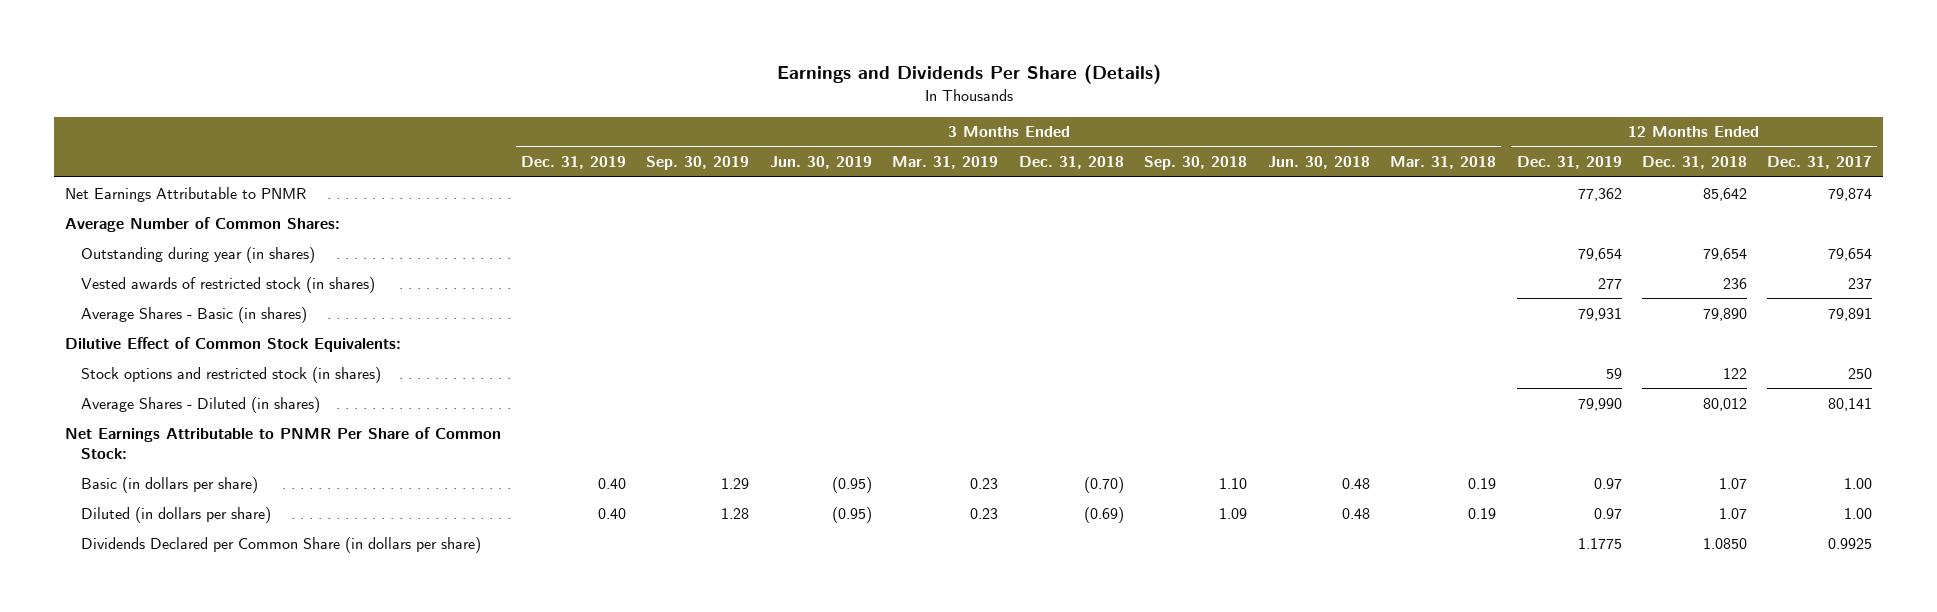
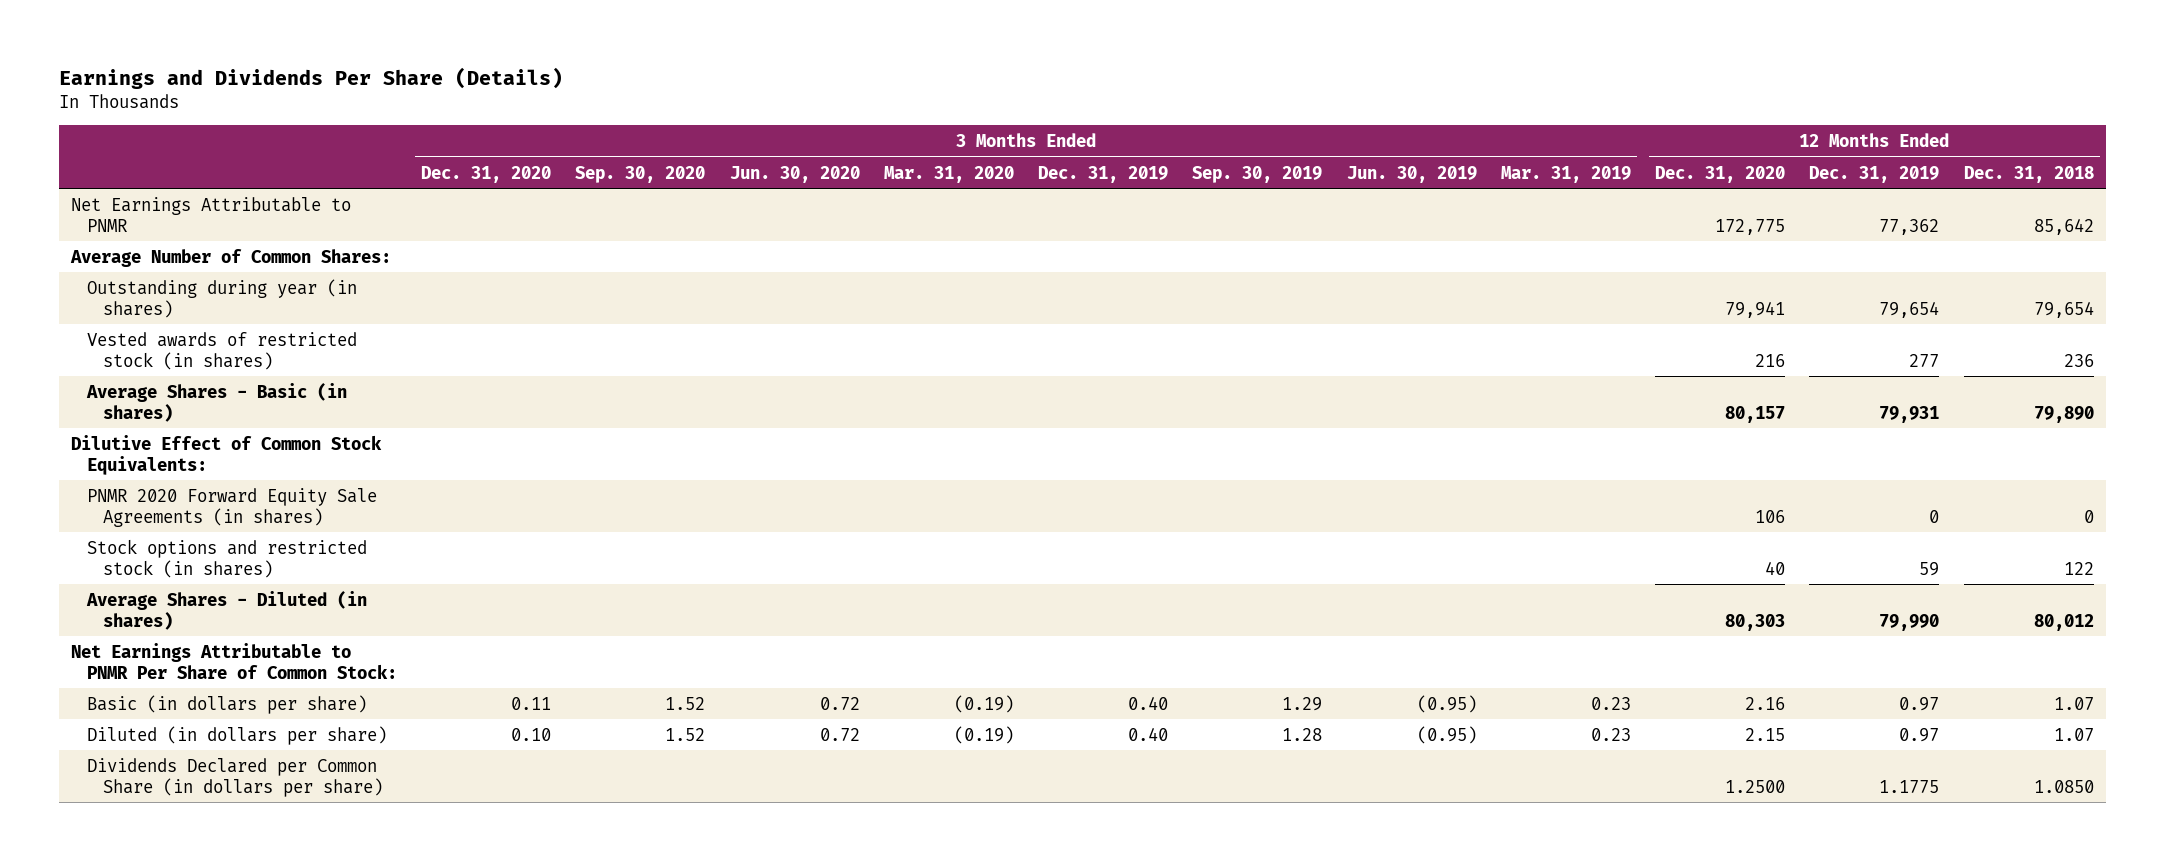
- | 3 Months Ended Dec. 31, 2019 | 3 Months Ended Sep. 30, 2019 | 3 Months Ended Jun. 30, 2019 | 3 Months Ended Mar. 31, 2019 | 3 Months Ended Dec. 31, 2018 | 3 Months Ended Sep. 30, 2018 | 3 Months Ended Jun. 30, 2018 | 3 Months Ended Mar. 31, 2018 | 12 Months Ended Dec. 31, 2019 | 12 Months Ended Dec. 31, 2018 | 12 Months Ended Dec. 31, 2017
+ | 3 Months Ended Dec. 31, 2020 | 3 Months Ended Sep. 30, 2020 | 3 Months Ended Jun. 30, 2020 | 3 Months Ended Mar. 31, 2020 | 3 Months Ended Dec. 31, 2019 | 3 Months Ended Sep. 30, 2019 | 3 Months Ended Jun. 30, 2019 | 3 Months Ended Mar. 31, 2019 | 12 Months Ended Dec. 31, 2020 | 12 Months Ended Dec. 31, 2019 | 12 Months Ended Dec. 31, 2018
+ PNMR 2020 Forward Equity Sale Agreements (in shares) | | | | | | | | | 106 | 0 | 0

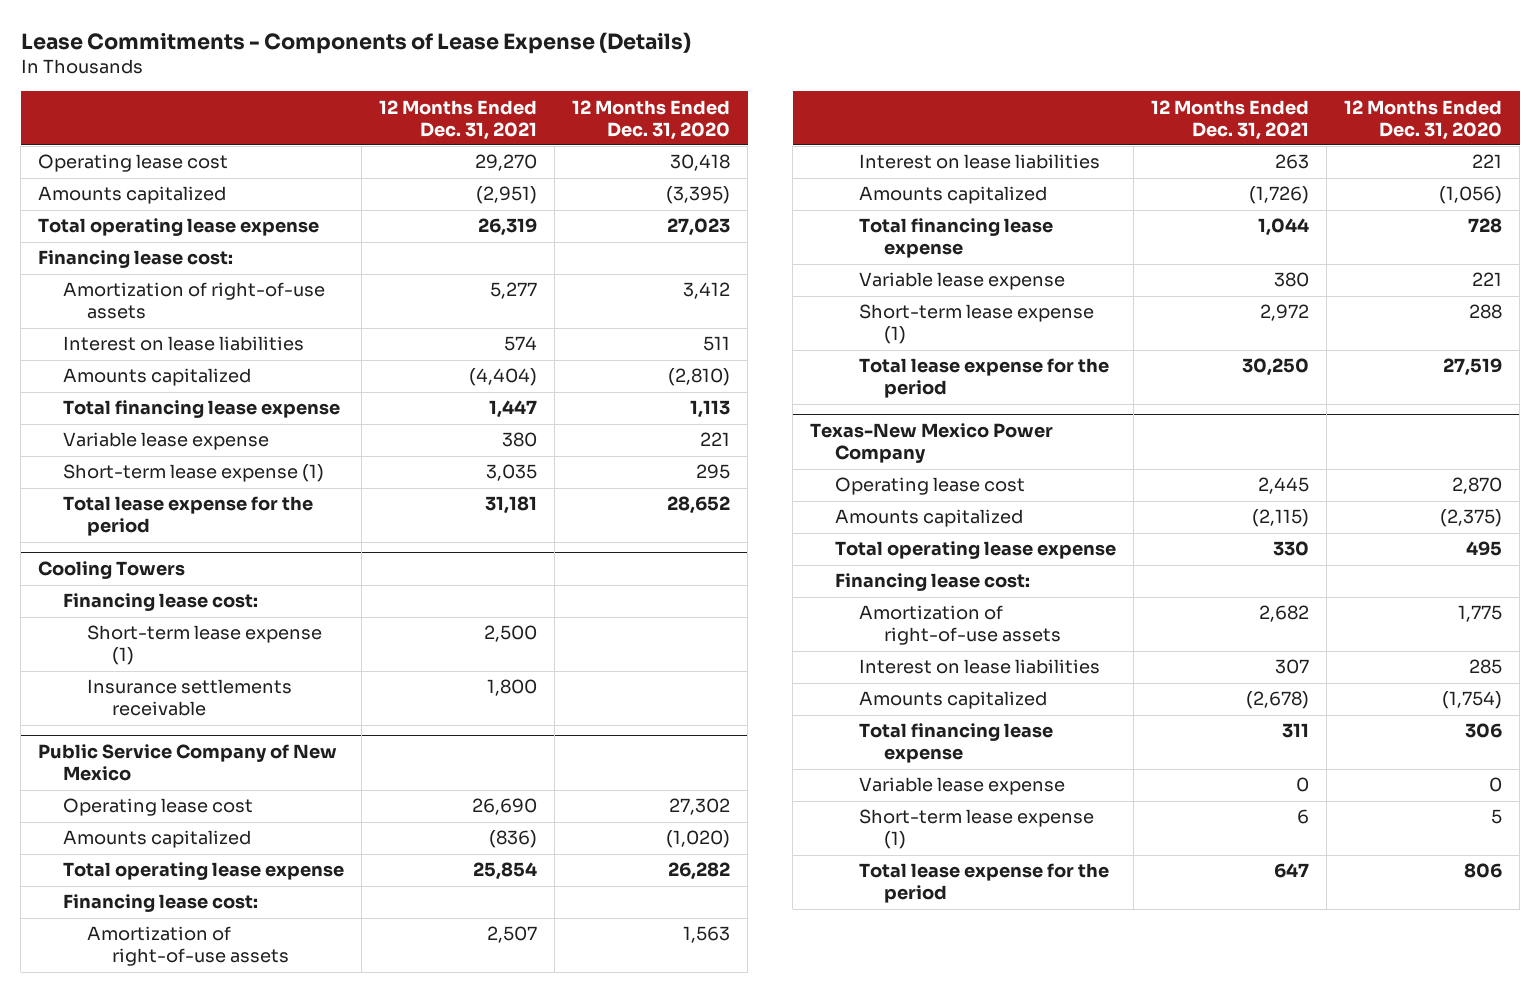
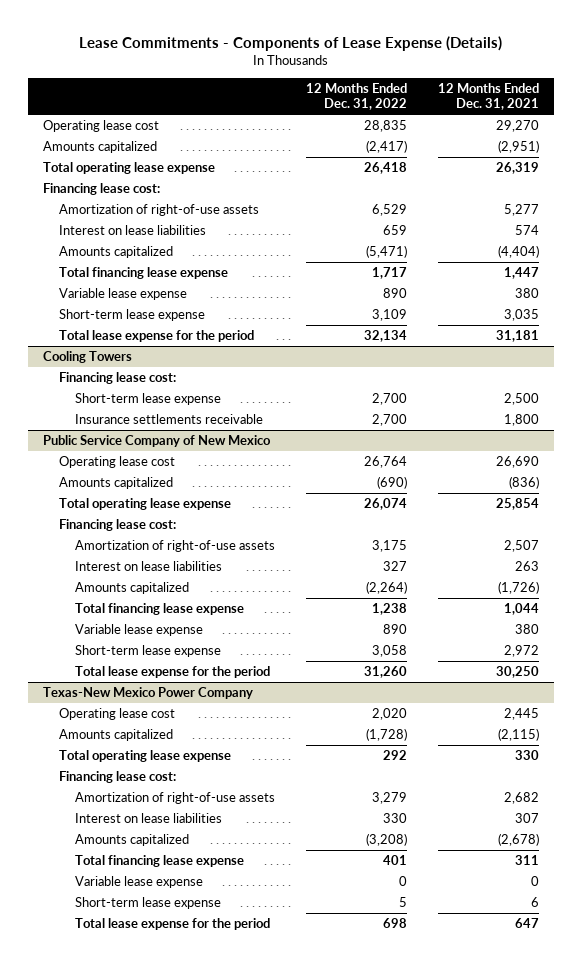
- | 12 Months Ended Dec. 31, 2021 | 12 Months Ended Dec. 31, 2020
+ | 12 Months Ended Dec. 31, 2022 | 12 Months Ended Dec. 31, 2021
- Short-term lease expense (1) | 3,035 | 295
+ Short-term lease expense | 3,109 | 3,035
@ Cooling Towers
- Short-term lease expense (1) | 2,500 |
+ Short-term lease expense | 2,700 | 2,500
@ Public Service Company of New Mexico
- Short-term lease expense (1) | 2,972 | 288
+ Short-term lease expense | 3,058 | 2,972
@ Texas-New Mexico Power Company
- Short-term lease expense (1) | 6 | 5
+ Short-term lease expense | 5 | 6

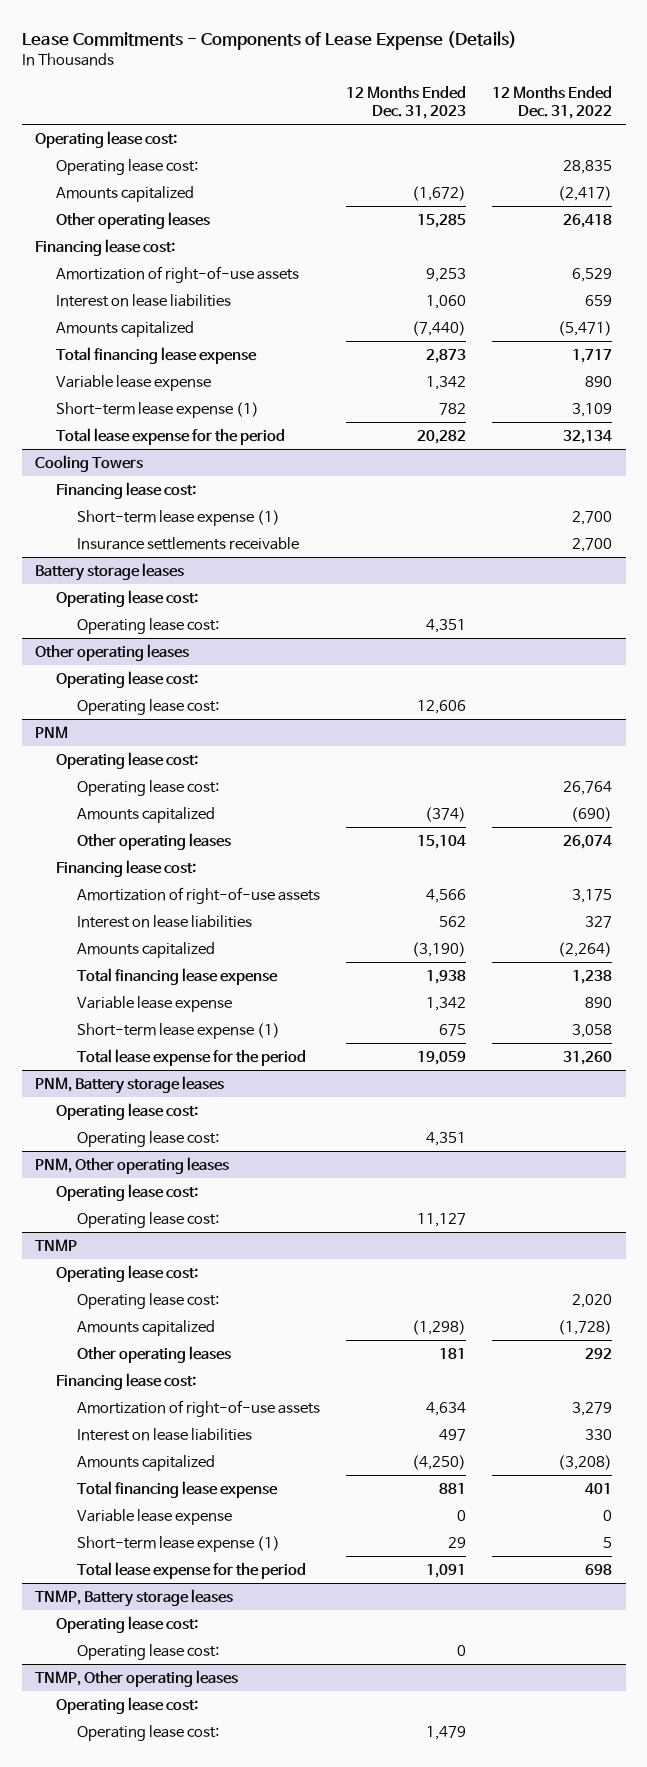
- | 12 Months Ended Dec. 31, 2022 | 12 Months Ended Dec. 31, 2021
+ | 12 Months Ended Dec. 31, 2023 | 12 Months Ended Dec. 31, 2022
- Operating lease cost | 28,835 | 29,270
+ Operating lease cost:
+ Operating lease cost: | | 28,835
- Total operating lease expense | 26,418 | 26,319
+ Other operating leases | 15,285 | 26,418
- Short-term lease expense | 3,109 | 3,035
+ Short-term lease expense (1) | 782 | 3,109
@ Cooling Towers
- Short-term lease expense | 2,700 | 2,500
+ Short-term lease expense (1) | | 2,700
- Public Service Company of New Mexico
- Operating lease cost | 26,764 | 26,690
+ Battery storage leases
+ Operating lease cost:
+ Operating lease cost: | 4,351 |
+ Other operating leases
+ Operating lease cost:
+ Operating lease cost: | 12,606 |
+ PNM
+ Operating lease cost:
+ Operating lease cost: | | 26,764
- Total operating lease expense | 26,074 | 25,854
+ Other operating leases | 15,104 | 26,074
- Short-term lease expense | 3,058 | 2,972
+ Short-term lease expense (1) | 675 | 3,058
- Texas-New Mexico Power Company
- Operating lease cost | 2,020 | 2,445
+ PNM, Battery storage leases
+ Operating lease cost:
+ Operating lease cost: | 4,351 |
+ PNM, Other operating leases
+ Operating lease cost:
+ Operating lease cost: | 11,127 |
+ TNMP
+ Operating lease cost:
+ Operating lease cost: | | 2,020
- Total operating lease expense | 292 | 330
+ Other operating leases | 181 | 292
- Short-term lease expense | 5 | 6
+ Short-term lease expense (1) | 29 | 5
+ TNMP, Battery storage leases
+ Operating lease cost:
+ Operating lease cost: | 0 |
+ TNMP, Other operating leases
+ Operating lease cost:
+ Operating lease cost: | 1,479 |

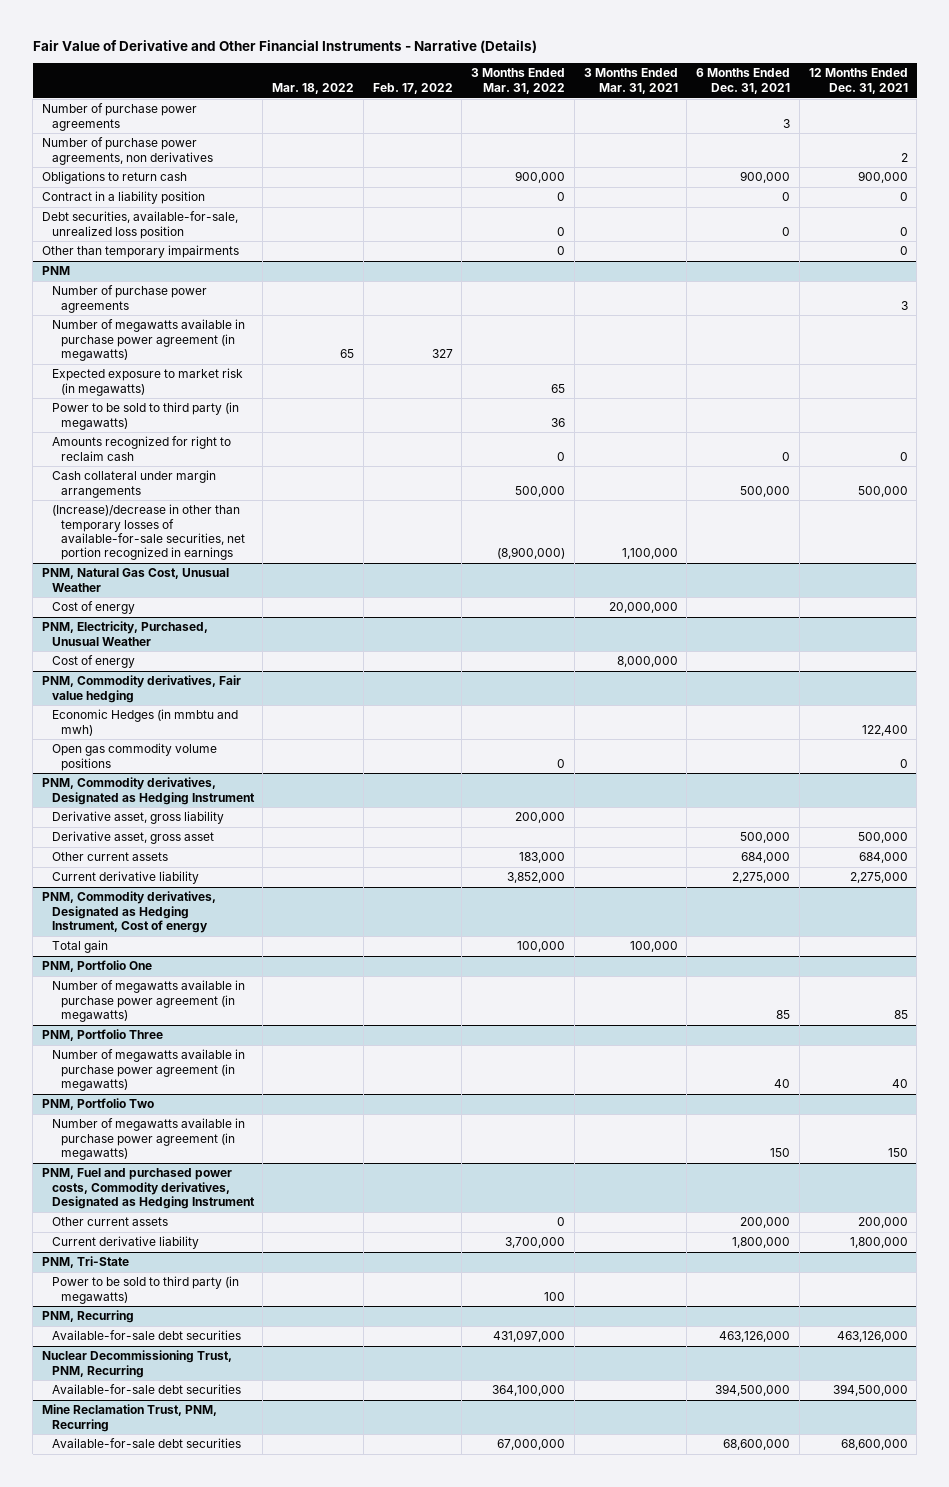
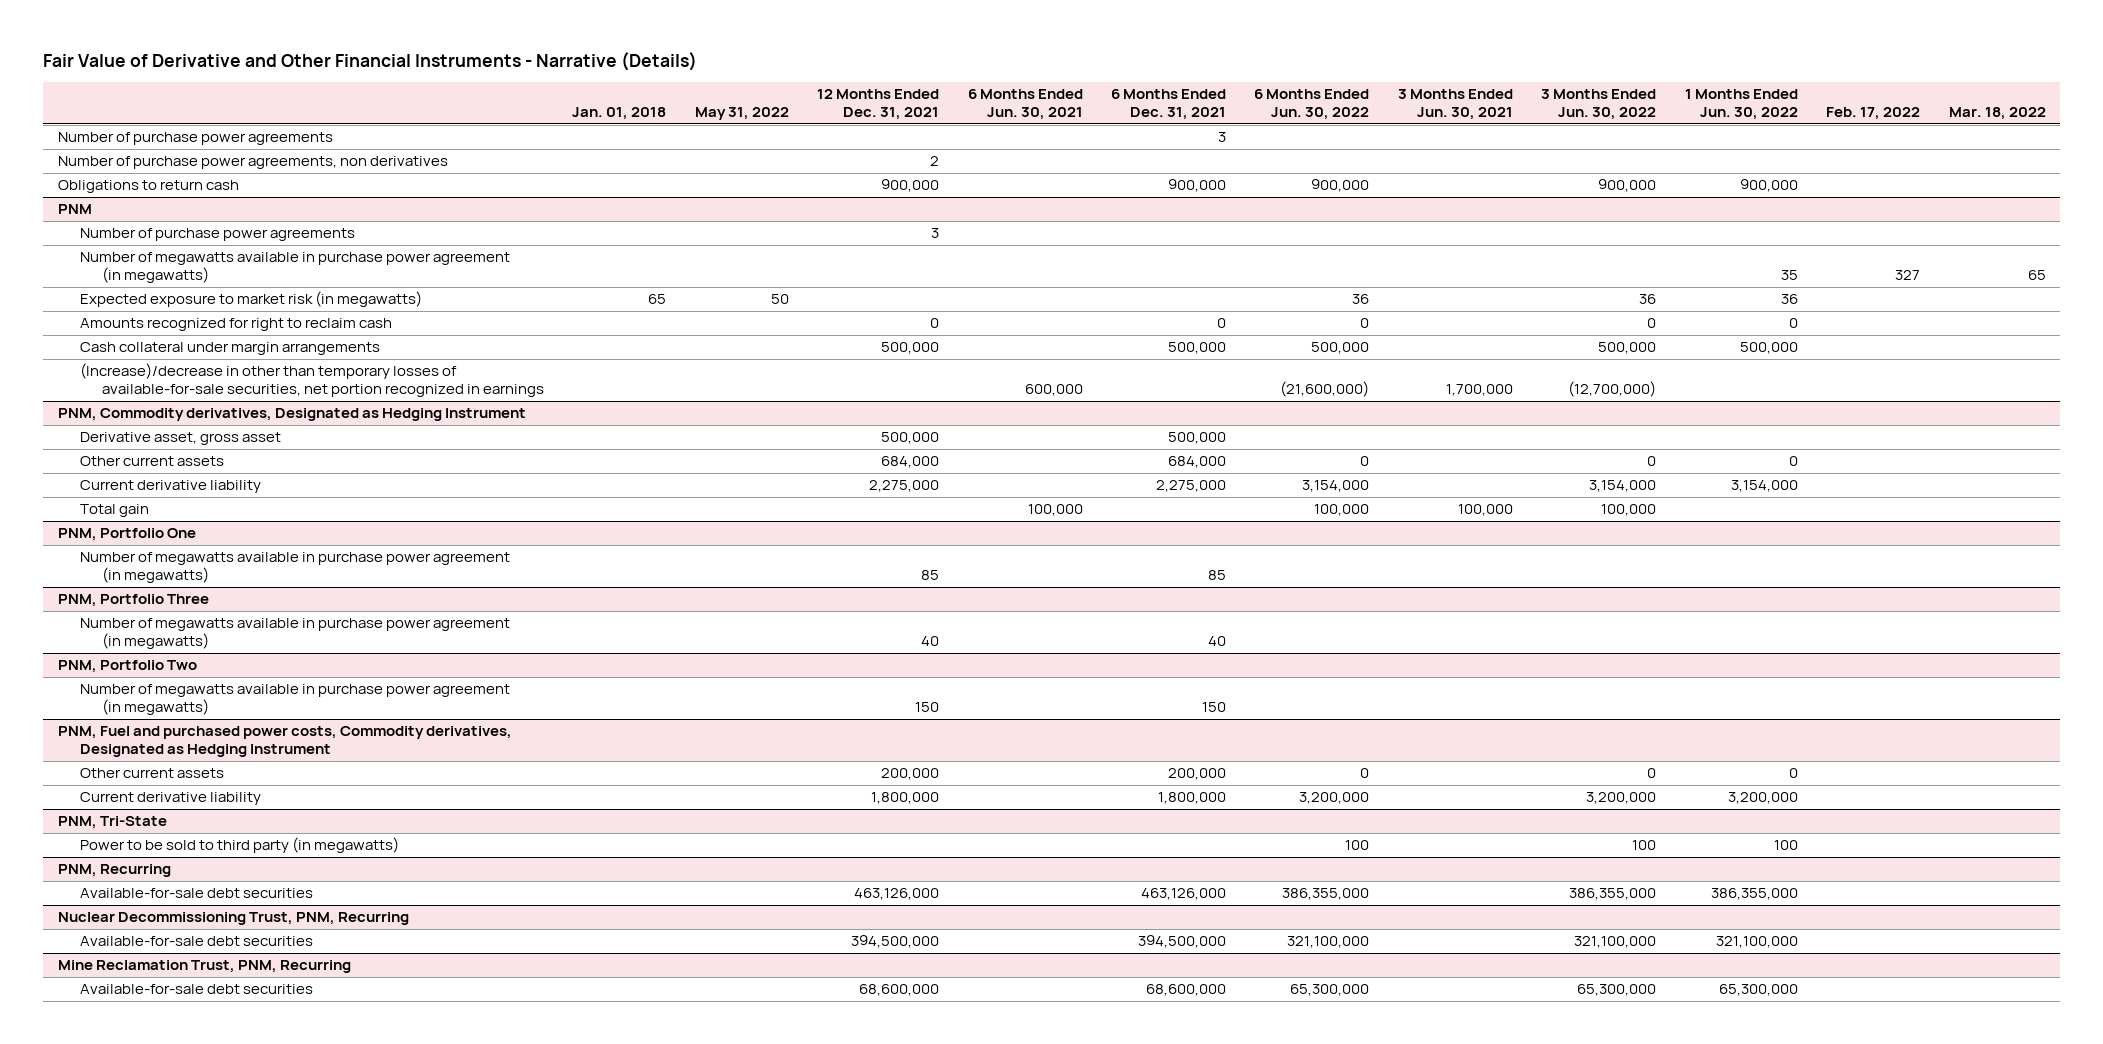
- | Mar. 18, 2022 | Feb. 17, 2022 | 3 Months Ended Mar. 31, 2022 | 3 Months Ended Mar. 31, 2021 | 6 Months Ended Dec. 31, 2021 | 12 Months Ended Dec. 31, 2021
+ | Jan. 01, 2018 | May 31, 2022 | 12 Months Ended Dec. 31, 2021 | 6 Months Ended Jun. 30, 2021 | 6 Months Ended Dec. 31, 2021 | 6 Months Ended Jun. 30, 2022 | 3 Months Ended Jun. 30, 2021 | 3 Months Ended Jun. 30, 2022 | 1 Months Ended Jun. 30, 2022 | Feb. 17, 2022 | Mar. 18, 2022
- Contract in a liability position | | | 0 | | 0 | 0
- Debt securities, available-for-sale, unrealized loss position | | | 0 | | 0 | 0
- Other than temporary impairments | | | 0 | | | 0
@ PNM
- Power to be sold to third party (in megawatts) | | | 36 | | |
- PNM, Natural Gas Cost, Unusual Weather
- Cost of energy | | | | 20,000,000 | |
- PNM, Electricity, Purchased, Unusual Weather
- Cost of energy | | | | 8,000,000 | |
- PNM, Commodity derivatives, Fair value hedging
- Economic Hedges (in mmbtu and mwh) | | | | | | 122,400
- Open gas commodity volume positions | | | 0 | | | 0
@ PNM, Commodity derivatives, Designated as Hedging Instrument
- Derivative asset, gross liability | | | 200,000 | | |
- PNM, Commodity derivatives, Designated as Hedging Instrument, Cost of energy

